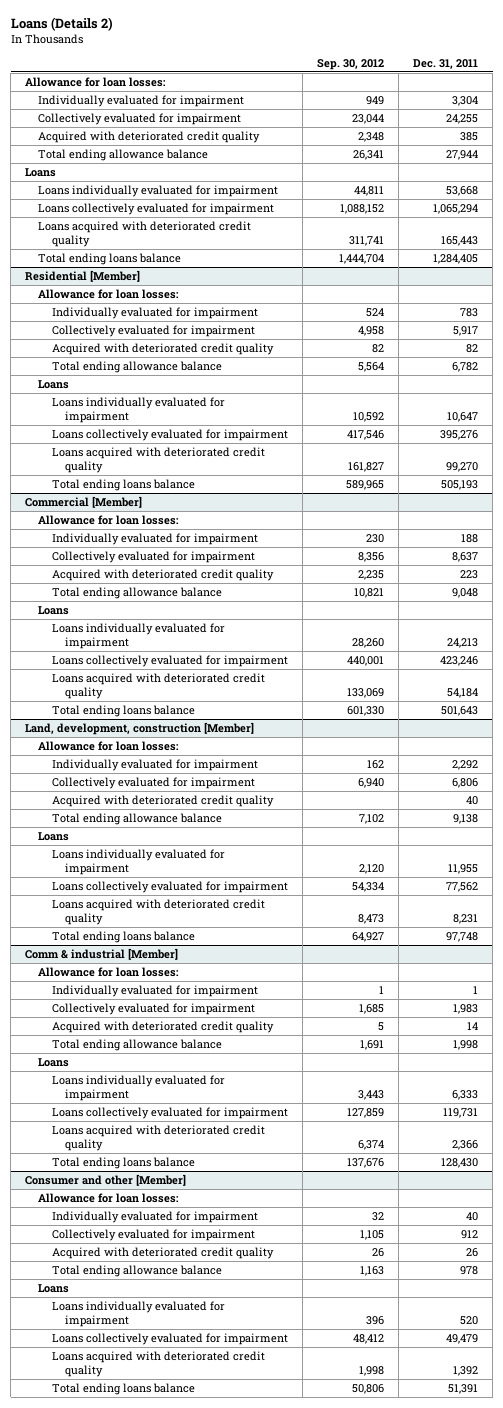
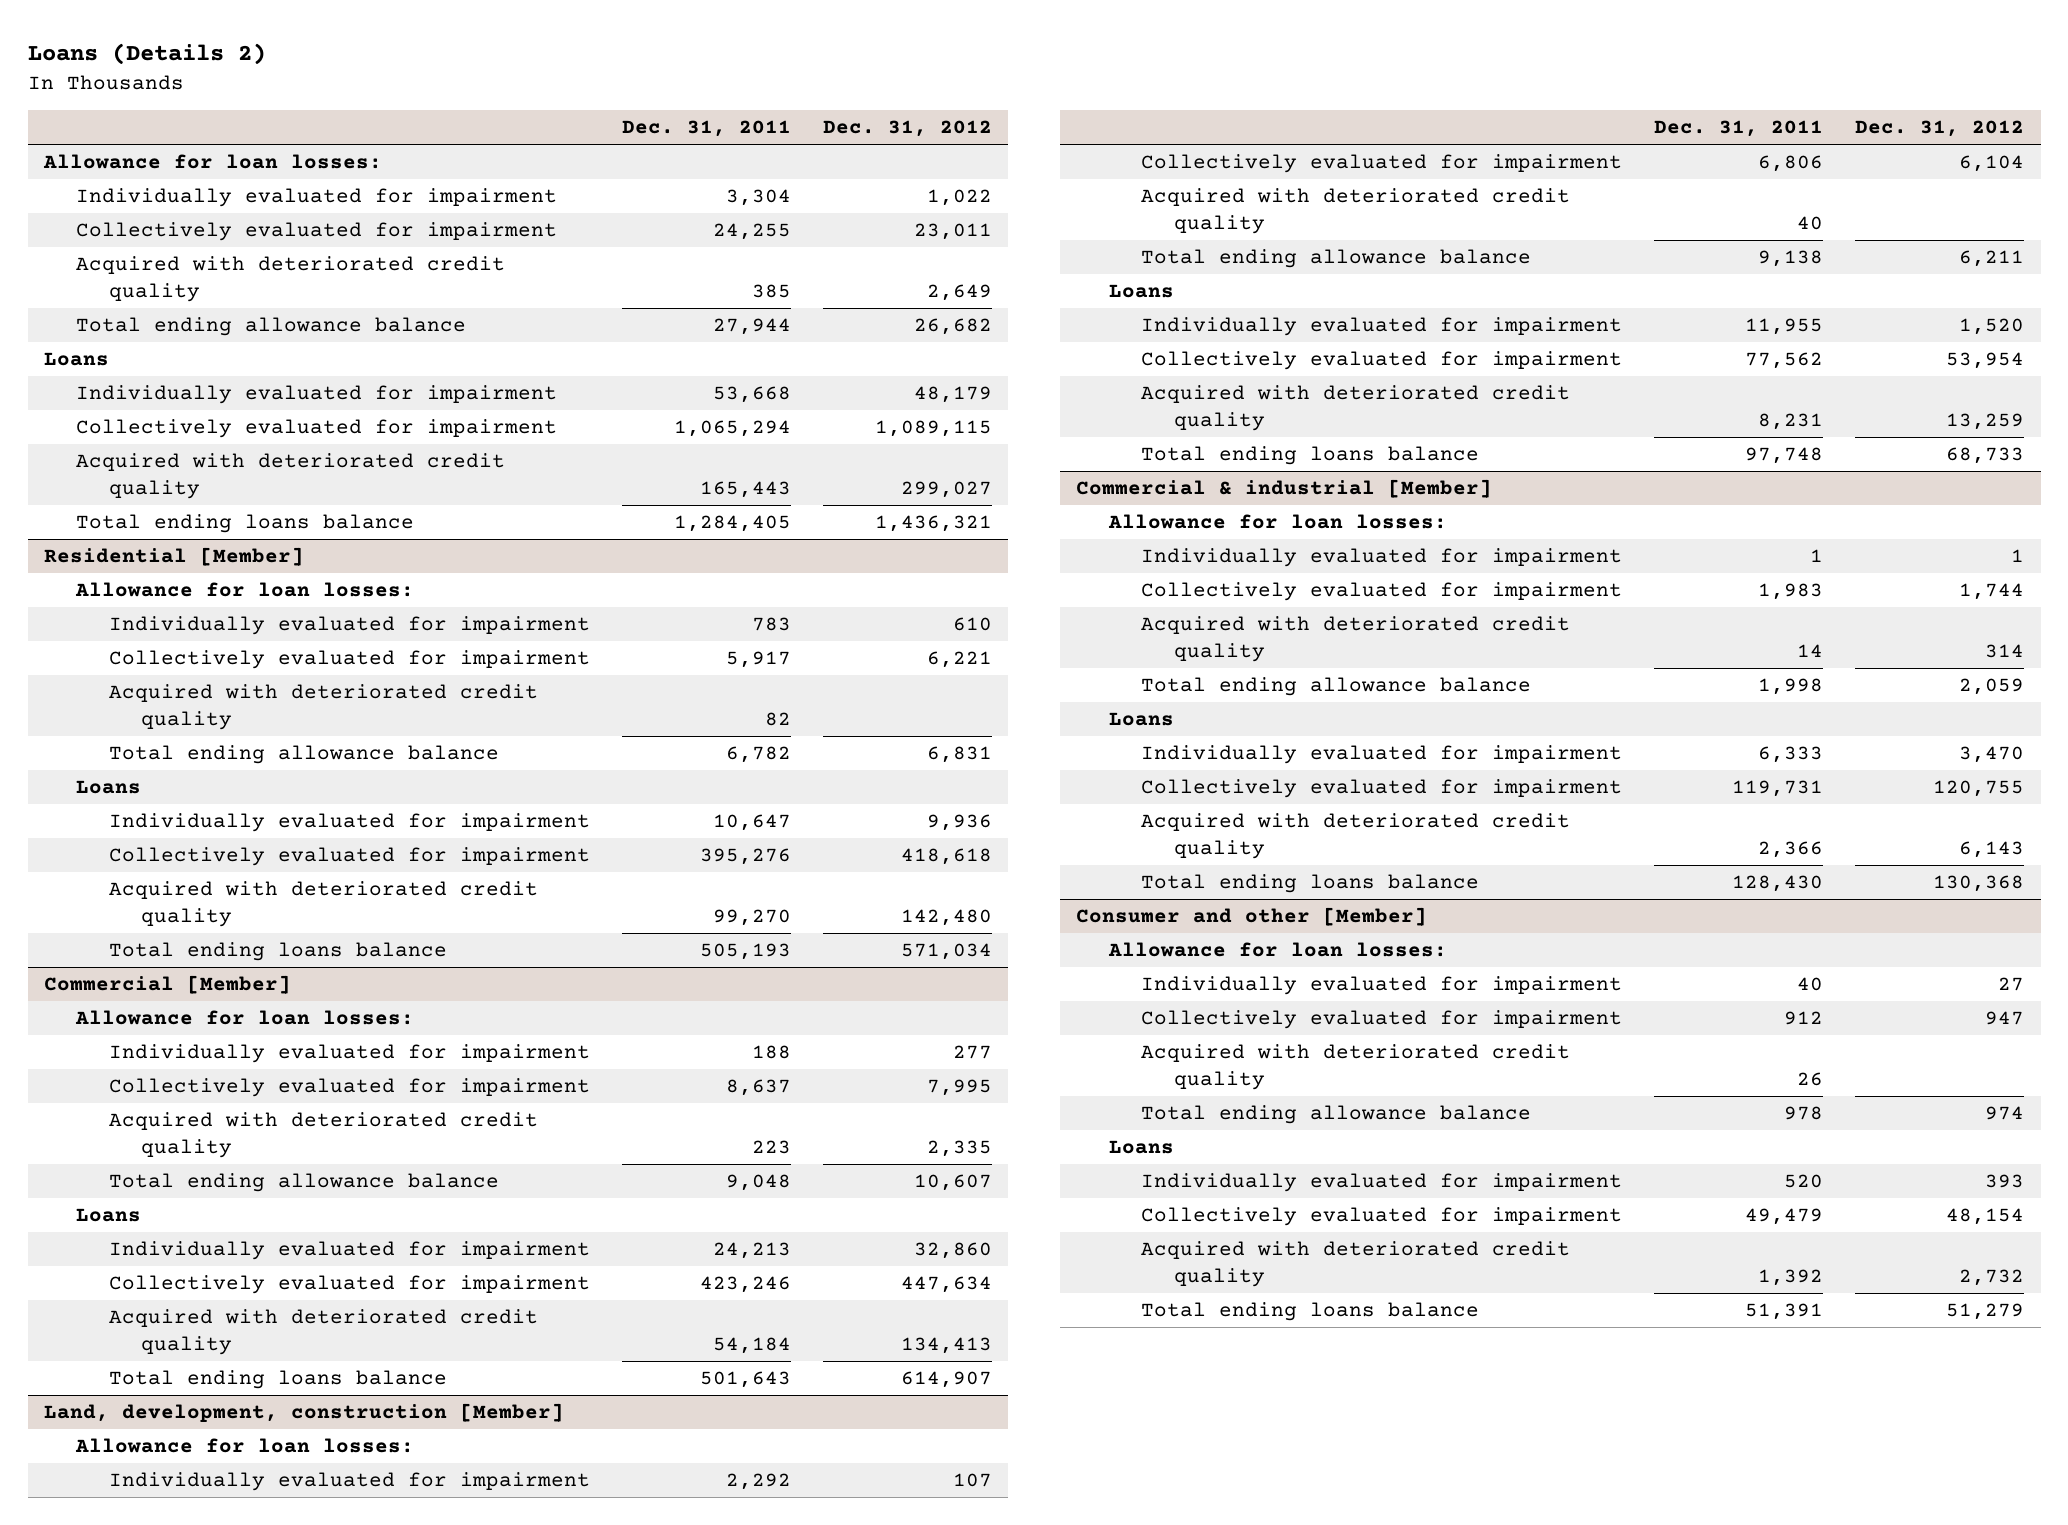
- | Sep. 30, 2012 | Dec. 31, 2011
+ | Dec. 31, 2011 | Dec. 31, 2012
- Loans individually evaluated for impairment | 44,811 | 53,668
- Loans collectively evaluated for impairment | 1,088,152 | 1,065,294
- Loans acquired with deteriorated credit quality | 311,741 | 165,443
+ Individually evaluated for impairment | 53,668 | 48,179
+ Collectively evaluated for impairment | 1,065,294 | 1,089,115
+ Acquired with deteriorated credit quality | 165,443 | 299,027
@ Residential [Member]
- Loans individually evaluated for impairment | 10,592 | 10,647
- Loans collectively evaluated for impairment | 417,546 | 395,276
- Loans acquired with deteriorated credit quality | 161,827 | 99,270
+ Individually evaluated for impairment | 10,647 | 9,936
+ Collectively evaluated for impairment | 395,276 | 418,618
+ Acquired with deteriorated credit quality | 99,270 | 142,480
@ Commercial [Member]
- Loans individually evaluated for impairment | 28,260 | 24,213
- Loans collectively evaluated for impairment | 440,001 | 423,246
- Loans acquired with deteriorated credit quality | 133,069 | 54,184
+ Individually evaluated for impairment | 24,213 | 32,860
+ Collectively evaluated for impairment | 423,246 | 447,634
+ Acquired with deteriorated credit quality | 54,184 | 134,413
@ Land, development, construction [Member]
- Loans individually evaluated for impairment | 2,120 | 11,955
- Loans collectively evaluated for impairment | 54,334 | 77,562
- Loans acquired with deteriorated credit quality | 8,473 | 8,231
+ Individually evaluated for impairment | 11,955 | 1,520
+ Collectively evaluated for impairment | 77,562 | 53,954
+ Acquired with deteriorated credit quality | 8,231 | 13,259
- Comm & industrial [Member]
+ Commercial & industrial [Member]
- Loans individually evaluated for impairment | 3,443 | 6,333
- Loans collectively evaluated for impairment | 127,859 | 119,731
- Loans acquired with deteriorated credit quality | 6,374 | 2,366
+ Individually evaluated for impairment | 6,333 | 3,470
+ Collectively evaluated for impairment | 119,731 | 120,755
+ Acquired with deteriorated credit quality | 2,366 | 6,143
@ Consumer and other [Member]
- Loans individually evaluated for impairment | 396 | 520
- Loans collectively evaluated for impairment | 48,412 | 49,479
- Loans acquired with deteriorated credit quality | 1,998 | 1,392
+ Individually evaluated for impairment | 520 | 393
+ Collectively evaluated for impairment | 49,479 | 48,154
+ Acquired with deteriorated credit quality | 1,392 | 2,732

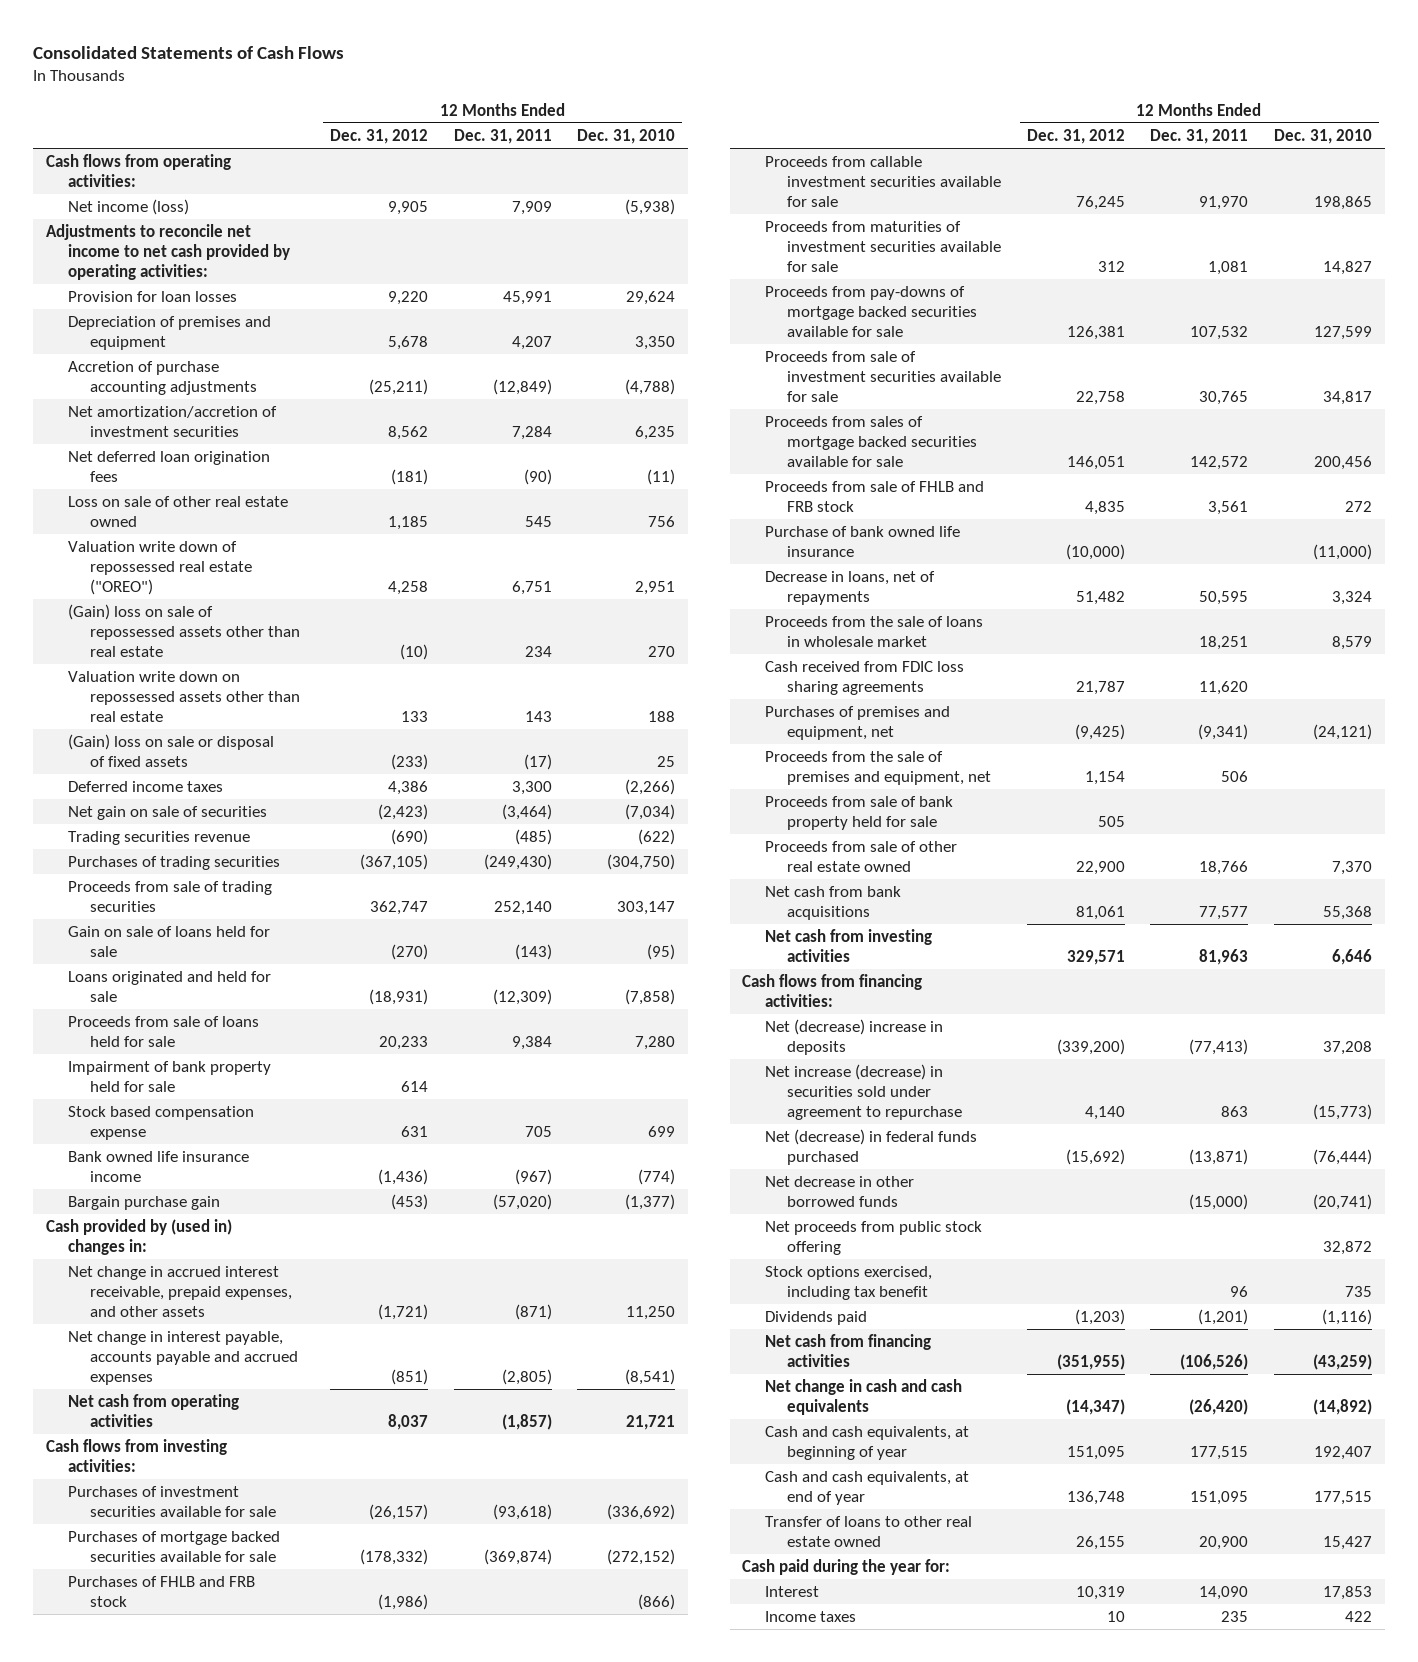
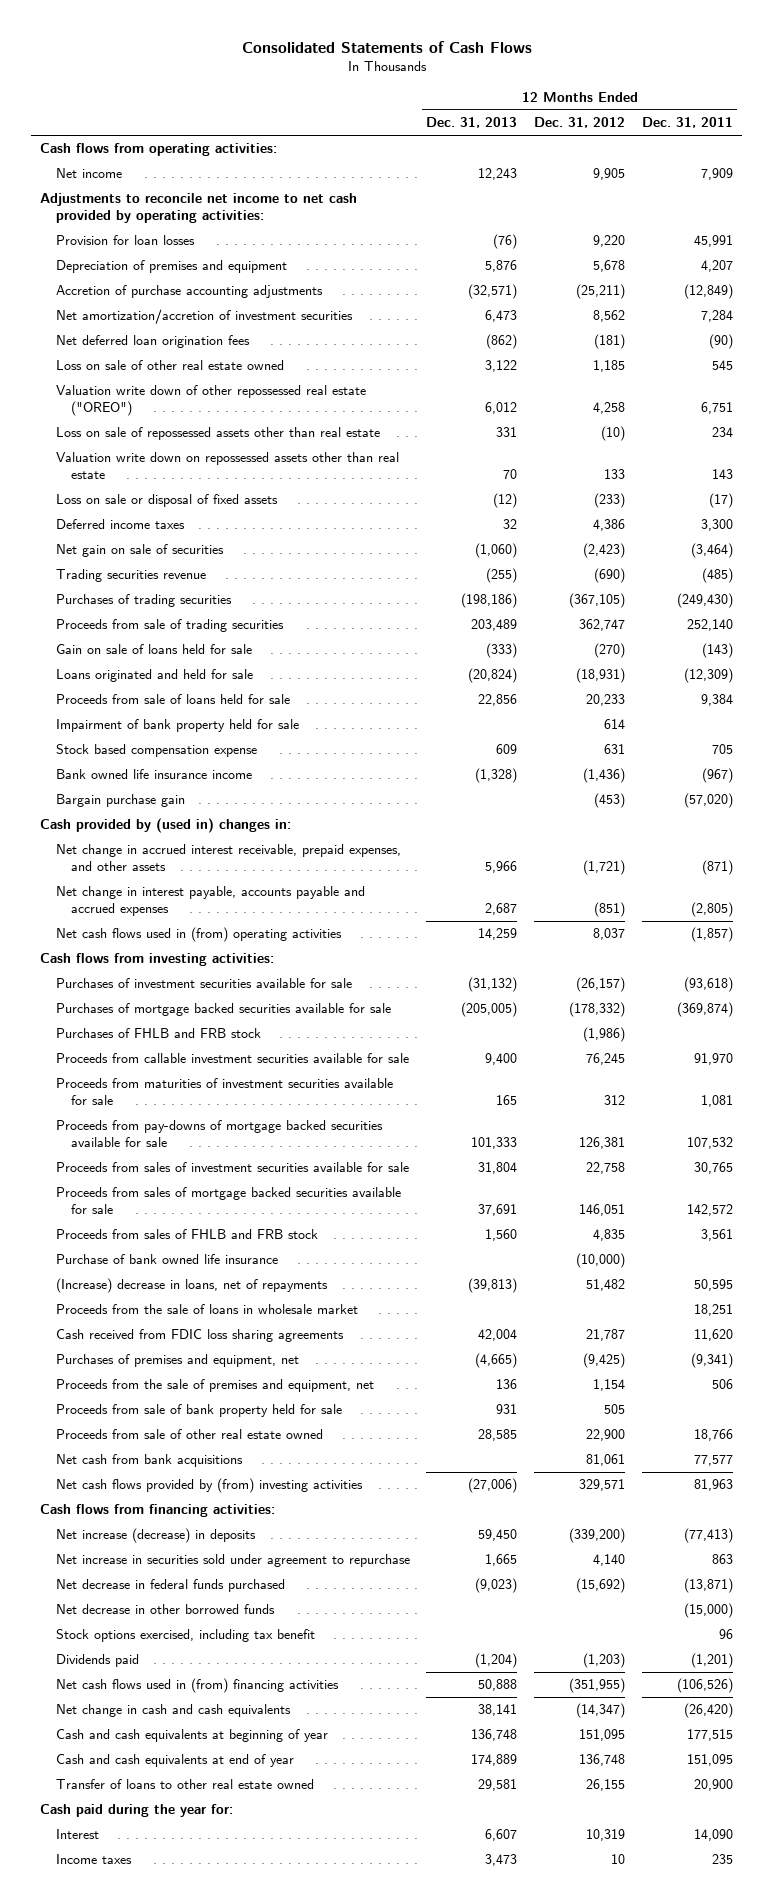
- | 12 Months Ended Dec. 31, 2012 | 12 Months Ended Dec. 31, 2011 | 12 Months Ended Dec. 31, 2010
+ | 12 Months Ended Dec. 31, 2013 | 12 Months Ended Dec. 31, 2012 | 12 Months Ended Dec. 31, 2011
- Net income (loss) | 9,905 | 7,909 | (5,938)
+ Net income | 12,243 | 9,905 | 7,909
- Valuation write down of repossessed real estate ("OREO") | 4,258 | 6,751 | 2,951
- (Gain) loss on sale of repossessed assets other than real estate | (10) | 234 | 270
+ Valuation write down of other repossessed real estate ("OREO") | 6,012 | 4,258 | 6,751
+ Loss on sale of repossessed assets other than real estate | 331 | (10) | 234
- (Gain) loss on sale or disposal of fixed assets | (233) | (17) | 25
+ Loss on sale or disposal of fixed assets | (12) | (233) | (17)
- Net cash from operating activities | 8,037 | (1,857) | 21,721
+ Net cash flows used in (from) operating activities | 14,259 | 8,037 | (1,857)
- Proceeds from sale of investment securities available for sale | 22,758 | 30,765 | 34,817
+ Proceeds from sales of investment securities available for sale | 31,804 | 22,758 | 30,765
- Proceeds from sale of FHLB and FRB stock | 4,835 | 3,561 | 272
+ Proceeds from sales of FHLB and FRB stock | 1,560 | 4,835 | 3,561
- Decrease in loans, net of repayments | 51,482 | 50,595 | 3,324
+ (Increase) decrease in loans, net of repayments | (39,813) | 51,482 | 50,595
- Net cash from investing activities | 329,571 | 81,963 | 6,646
+ Net cash flows provided by (from) investing activities | (27,006) | 329,571 | 81,963
- Net (decrease) increase in deposits | (339,200) | (77,413) | 37,208
- Net increase (decrease) in securities sold under agreement to repurchase | 4,140 | 863 | (15,773)
- Net (decrease) in federal funds purchased | (15,692) | (13,871) | (76,444)
+ Net increase (decrease) in deposits | 59,450 | (339,200) | (77,413)
+ Net increase in securities sold under agreement to repurchase | 1,665 | 4,140 | 863
+ Net decrease in federal funds purchased | (9,023) | (15,692) | (13,871)
- Net proceeds from public stock offering | | | 32,872
- Net cash from financing activities | (351,955) | (106,526) | (43,259)
+ Net cash flows used in (from) financing activities | 50,888 | (351,955) | (106,526)
- Cash and cash equivalents, at beginning of year | 151,095 | 177,515 | 192,407
- Cash and cash equivalents, at end of year | 136,748 | 151,095 | 177,515
+ Cash and cash equivalents at beginning of year | 136,748 | 151,095 | 177,515
+ Cash and cash equivalents at end of year | 174,889 | 136,748 | 151,095

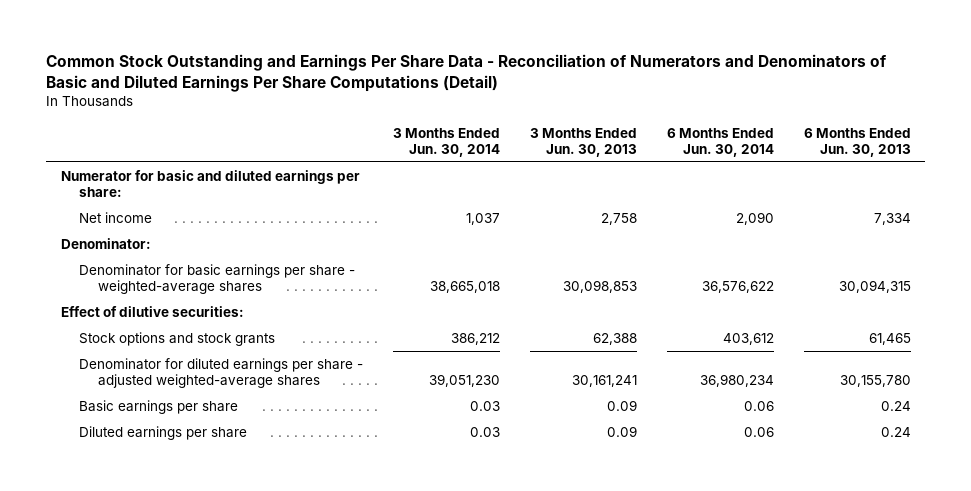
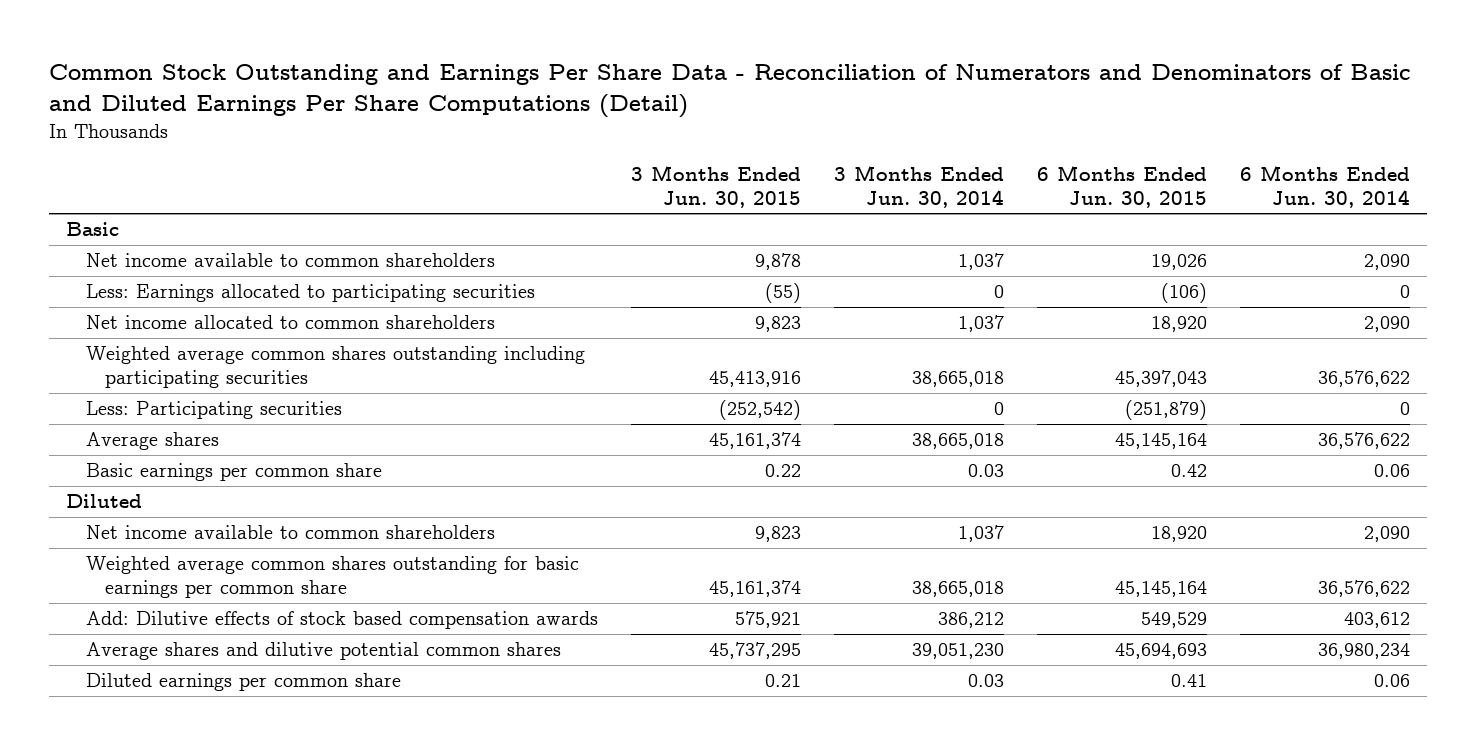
- | 3 Months Ended Jun. 30, 2014 | 3 Months Ended Jun. 30, 2013 | 6 Months Ended Jun. 30, 2014 | 6 Months Ended Jun. 30, 2013
+ | 3 Months Ended Jun. 30, 2015 | 3 Months Ended Jun. 30, 2014 | 6 Months Ended Jun. 30, 2015 | 6 Months Ended Jun. 30, 2014
- Numerator for basic and diluted earnings per share:
- Net income | 1,037 | 2,758 | 2,090 | 7,334
- Denominator:
- Denominator for basic earnings per share - weighted-average shares | 38,665,018 | 30,098,853 | 36,576,622 | 30,094,315
- Effect of dilutive securities:
- Stock options and stock grants | 386,212 | 62,388 | 403,612 | 61,465
- Denominator for diluted earnings per share - adjusted weighted-average shares | 39,051,230 | 30,161,241 | 36,980,234 | 30,155,780
- Basic earnings per share | 0.03 | 0.09 | 0.06 | 0.24
- Diluted earnings per share | 0.03 | 0.09 | 0.06 | 0.24
+ Basic
+ Net income available to common shareholders | 9,878 | 1,037 | 19,026 | 2,090
+ Less: Earnings allocated to participating securities | (55) | 0 | (106) | 0
+ Net income allocated to common shareholders | 9,823 | 1,037 | 18,920 | 2,090
+ Weighted average common shares outstanding including participating securities | 45,413,916 | 38,665,018 | 45,397,043 | 36,576,622
+ Less: Participating securities | (252,542) | 0 | (251,879) | 0
+ Average shares | 45,161,374 | 38,665,018 | 45,145,164 | 36,576,622
+ Basic earnings per common share | 0.22 | 0.03 | 0.42 | 0.06
+ Diluted
+ Net income available to common shareholders | 9,823 | 1,037 | 18,920 | 2,090
+ Weighted average common shares outstanding for basic earnings per common share | 45,161,374 | 38,665,018 | 45,145,164 | 36,576,622
+ Add: Dilutive effects of stock based compensation awards | 575,921 | 386,212 | 549,529 | 403,612
+ Average shares and dilutive potential common shares | 45,737,295 | 39,051,230 | 45,694,693 | 36,980,234
+ Diluted earnings per common share | 0.21 | 0.03 | 0.41 | 0.06

